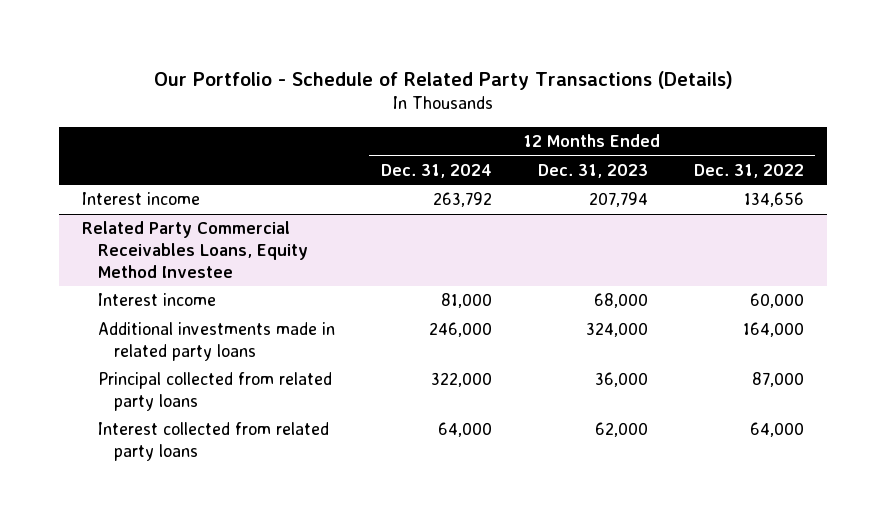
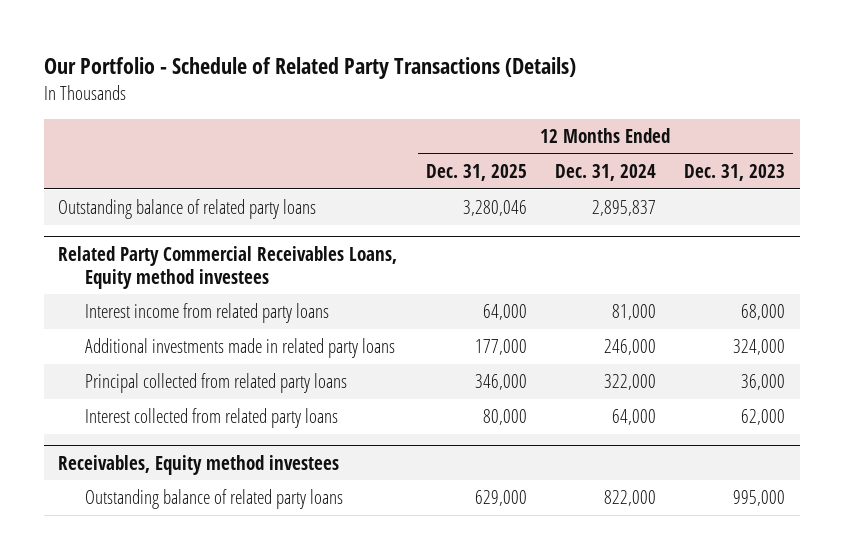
- | 12 Months Ended Dec. 31, 2024 | 12 Months Ended Dec. 31, 2023 | 12 Months Ended Dec. 31, 2022
+ | 12 Months Ended Dec. 31, 2025 | 12 Months Ended Dec. 31, 2024 | 12 Months Ended Dec. 31, 2023
- Interest income | 263,792 | 207,794 | 134,656
- Related Party Commercial Receivables Loans, Equity Method Investee
- Interest income | 81,000 | 68,000 | 60,000
+ Outstanding balance of related party loans | 3,280,046 | 2,895,837 |
+ Related Party Commercial Receivables Loans, Equity method investees
+ Interest income from related party loans | 64,000 | 81,000 | 68,000
+ Receivables, Equity method investees
+ Outstanding balance of related party loans | 629,000 | 822,000 | 995,000

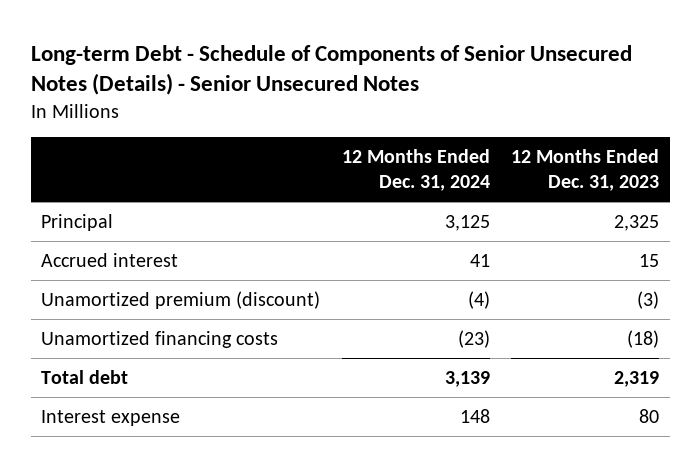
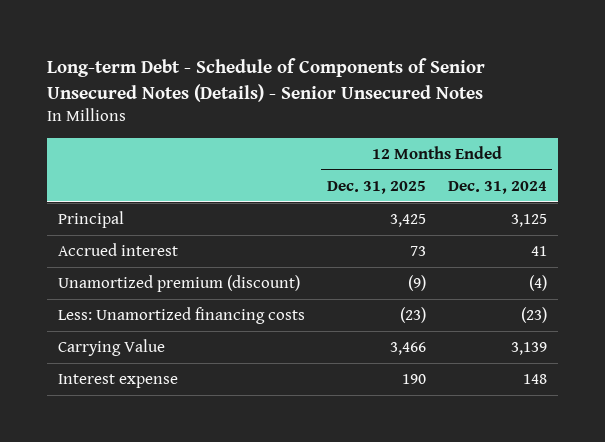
- | 12 Months Ended Dec. 31, 2024 | 12 Months Ended Dec. 31, 2023
+ | 12 Months Ended Dec. 31, 2025 | 12 Months Ended Dec. 31, 2024
- Unamortized financing costs | (23) | (18)
- Total debt | 3,139 | 2,319
+ Less: Unamortized financing costs | (23) | (23)
+ Carrying Value | 3,466 | 3,139

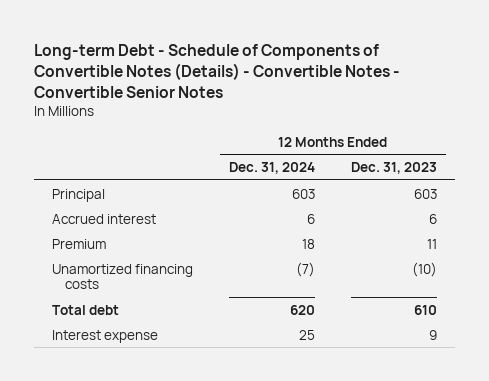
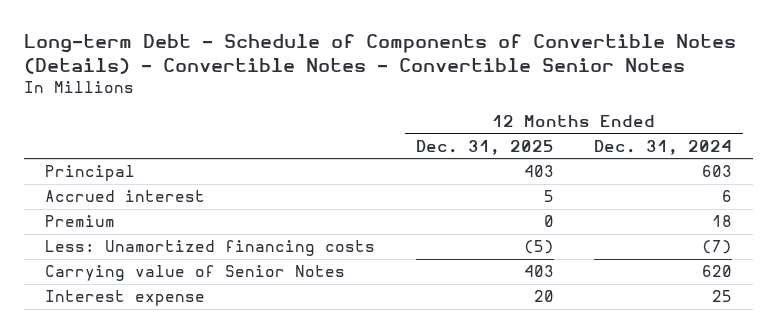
- | 12 Months Ended Dec. 31, 2024 | 12 Months Ended Dec. 31, 2023
+ | 12 Months Ended Dec. 31, 2025 | 12 Months Ended Dec. 31, 2024
- Unamortized financing costs | (7) | (10)
- Total debt | 620 | 610
+ Less: Unamortized financing costs | (5) | (7)
+ Carrying value of Senior Notes | 403 | 620

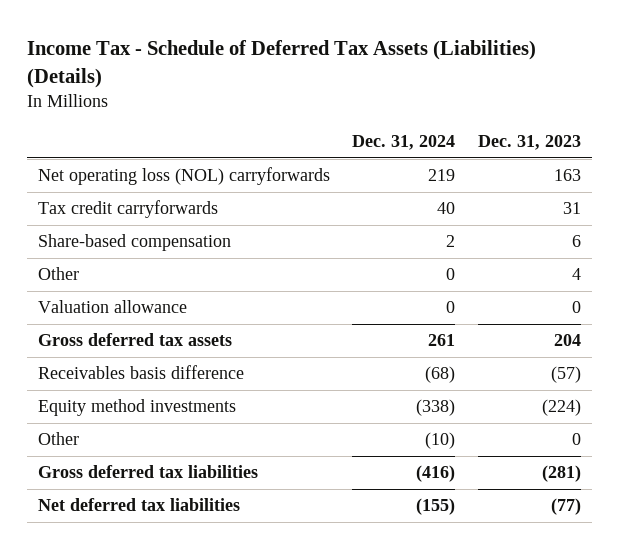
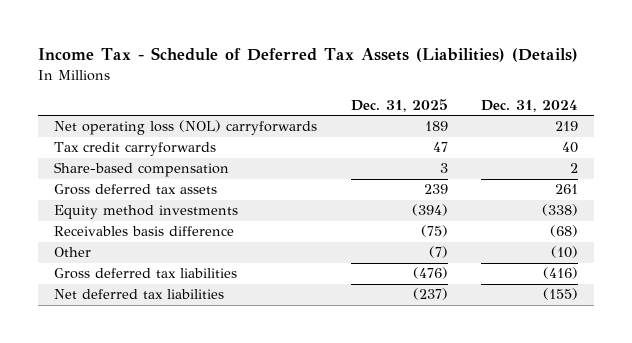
- | Dec. 31, 2024 | Dec. 31, 2023
+ | Dec. 31, 2025 | Dec. 31, 2024
- Other | 0 | 4
- Valuation allowance | 0 | 0
moved down: Receivables basis difference | (75) | (68)

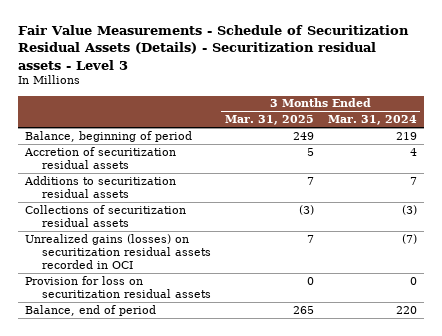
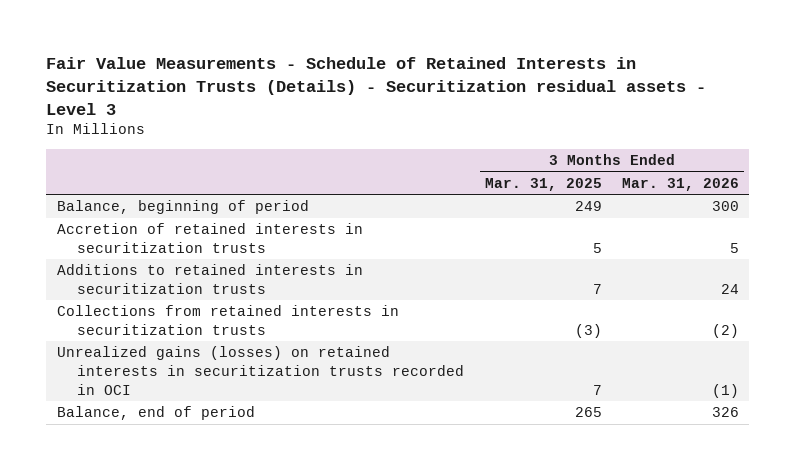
- Fair Value Measurements - Schedule of Securitization Residual Assets (Details) - Securitization residual assets - Level 3
+ Fair Value Measurements - Schedule of Retained Interests in Securitization Trusts (Details) - Securitization residual assets - Level 3
- | 3 Months Ended Mar. 31, 2025 | 3 Months Ended Mar. 31, 2024
+ | 3 Months Ended Mar. 31, 2025 | 3 Months Ended Mar. 31, 2026
- Accretion of securitization residual assets | 5 | 4
- Additions to securitization residual assets | 7 | 7
- Collections of securitization residual assets | (3) | (3)
- Unrealized gains (losses) on securitization residual assets recorded in OCI | 7 | (7)
- Provision for loss on securitization residual assets | 0 | 0
+ Accretion of retained interests in securitization trusts | 5 | 5
+ Additions to retained interests in securitization trusts | 7 | 24
+ Collections from retained interests in securitization trusts | (3) | (2)
+ Unrealized gains (losses) on retained interests in securitization trusts recorded in OCI | 7 | (1)

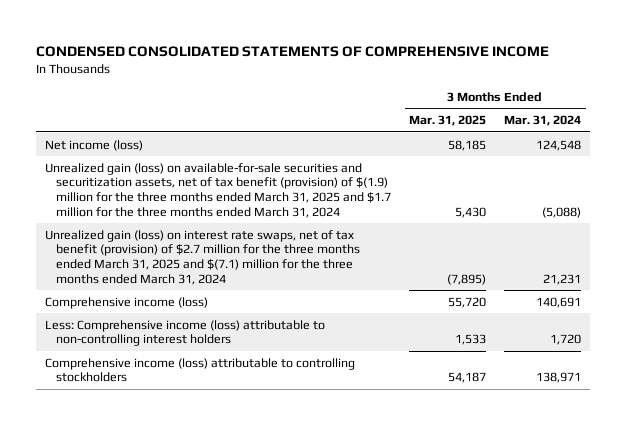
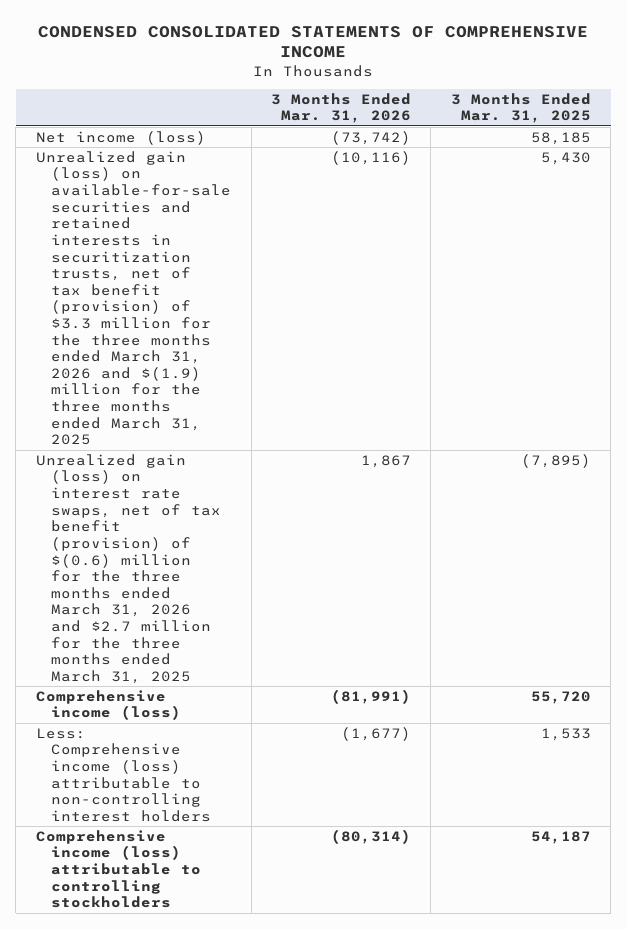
- | 3 Months Ended Mar. 31, 2025 | 3 Months Ended Mar. 31, 2024
+ | 3 Months Ended Mar. 31, 2026 | 3 Months Ended Mar. 31, 2025
- Unrealized gain (loss) on available-for-sale securities and securitization assets, net of tax benefit (provision) of $(1.9) million for the three months ended March 31, 2025 and $1.7 million for the three months ended March 31, 2024 | 5,430 | (5,088)
- Unrealized gain (loss) on interest rate swaps, net of tax benefit (provision) of $2.7 million for the three months ended March 31, 2025 and $(7.1) million for the three months ended March 31, 2024 | (7,895) | 21,231
+ Unrealized gain (loss) on available-for-sale securities and retained interests in securitization trusts, net of tax benefit (provision) of $3.3 million for the three months ended March 31, 2026 and $(1.9) million for the three months ended March 31, 2025 | (10,116) | 5,430
+ Unrealized gain (loss) on interest rate swaps, net of tax benefit (provision) of $(0.6) million for the three months ended March 31, 2026 and $2.7 million for the three months ended March 31, 2025 | 1,867 | (7,895)

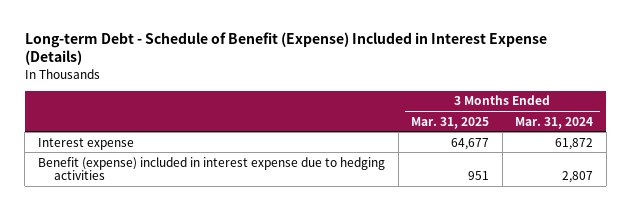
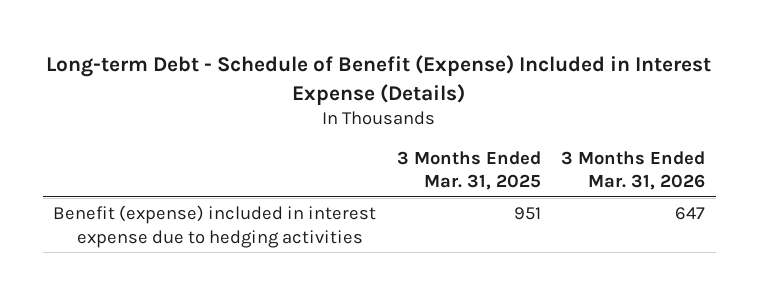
- | 3 Months Ended Mar. 31, 2025 | 3 Months Ended Mar. 31, 2024
+ | 3 Months Ended Mar. 31, 2025 | 3 Months Ended Mar. 31, 2026
- Interest expense | 64,677 | 61,872

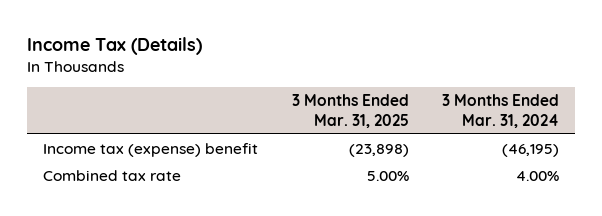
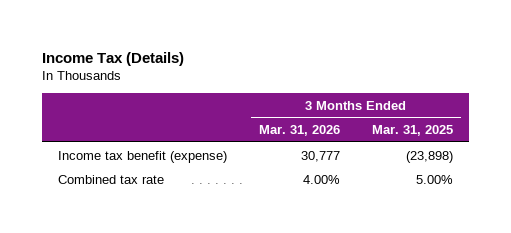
- | 3 Months Ended Mar. 31, 2025 | 3 Months Ended Mar. 31, 2024
+ | 3 Months Ended Mar. 31, 2026 | 3 Months Ended Mar. 31, 2025
- Income tax (expense) benefit | (23,898) | (46,195)
+ Income tax benefit (expense) | 30,777 | (23,898)

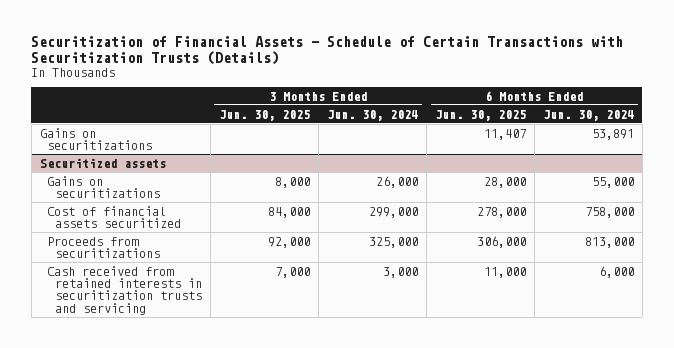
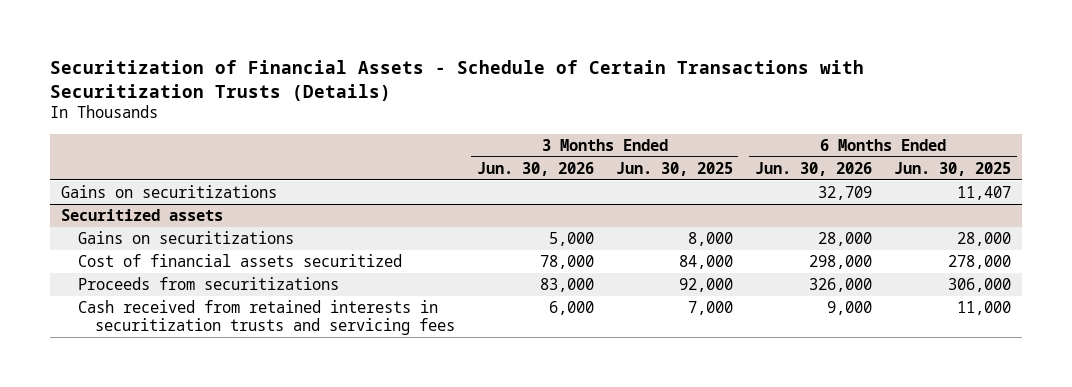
- | 3 Months Ended Jun. 30, 2025 | 3 Months Ended Jun. 30, 2024 | 6 Months Ended Jun. 30, 2025 | 6 Months Ended Jun. 30, 2024
+ | 3 Months Ended Jun. 30, 2026 | 3 Months Ended Jun. 30, 2025 | 6 Months Ended Jun. 30, 2026 | 6 Months Ended Jun. 30, 2025
@ Securitized assets
- Cash received from retained interests in securitization trusts and servicing | 7,000 | 3,000 | 11,000 | 6,000
+ Cash received from retained interests in securitization trusts and servicing fees | 6,000 | 7,000 | 9,000 | 11,000

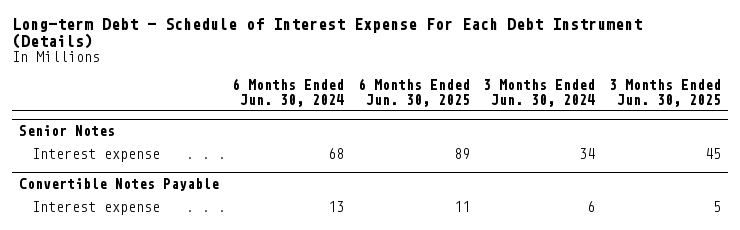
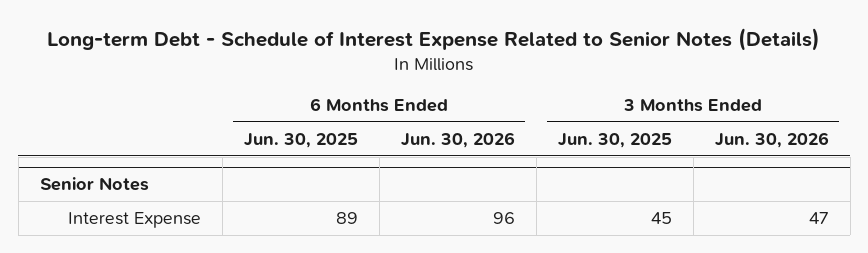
- Long-term Debt - Schedule of Interest Expense For Each Debt Instrument (Details)
+ Long-term Debt - Schedule of Interest Expense Related to Senior Notes (Details)
- | 6 Months Ended Jun. 30, 2024 | 6 Months Ended Jun. 30, 2025 | 3 Months Ended Jun. 30, 2024 | 3 Months Ended Jun. 30, 2025
+ | 6 Months Ended Jun. 30, 2025 | 6 Months Ended Jun. 30, 2026 | 3 Months Ended Jun. 30, 2025 | 3 Months Ended Jun. 30, 2026
@ Senior Notes
- Interest expense | 68 | 89 | 34 | 45
- Convertible Notes Payable
- Interest expense | 13 | 11 | 6 | 5
@ Senior Notes
+ Interest Expense | 89 | 96 | 45 | 47

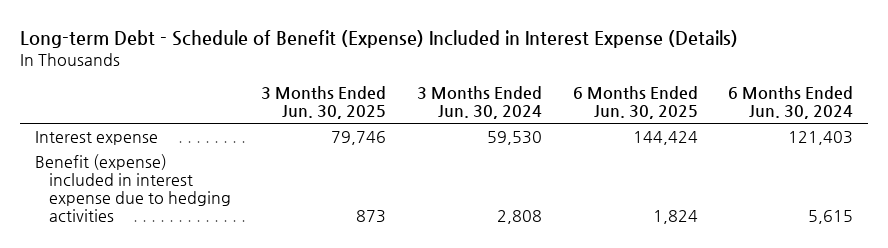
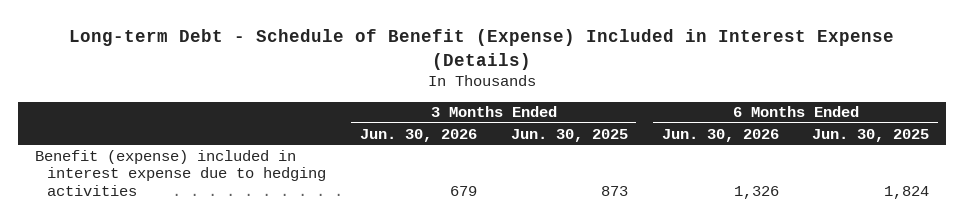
- | 3 Months Ended Jun. 30, 2025 | 3 Months Ended Jun. 30, 2024 | 6 Months Ended Jun. 30, 2025 | 6 Months Ended Jun. 30, 2024
+ | 3 Months Ended Jun. 30, 2026 | 3 Months Ended Jun. 30, 2025 | 6 Months Ended Jun. 30, 2026 | 6 Months Ended Jun. 30, 2025
- Interest expense | 79,746 | 59,530 | 144,424 | 121,403

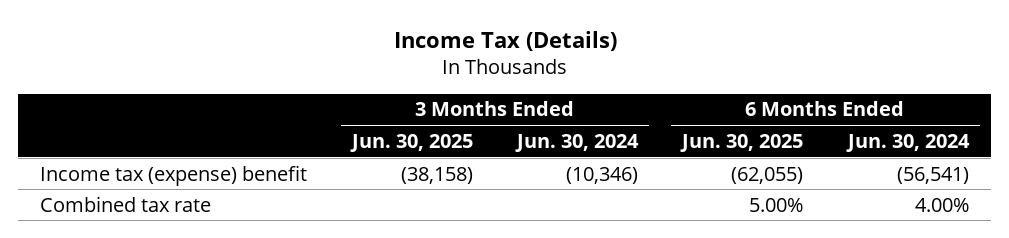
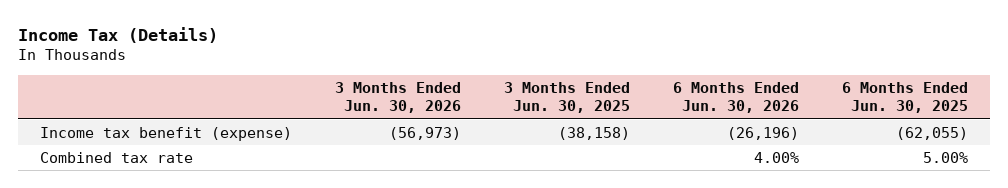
- | 3 Months Ended Jun. 30, 2025 | 3 Months Ended Jun. 30, 2024 | 6 Months Ended Jun. 30, 2025 | 6 Months Ended Jun. 30, 2024
+ | 3 Months Ended Jun. 30, 2026 | 3 Months Ended Jun. 30, 2025 | 6 Months Ended Jun. 30, 2026 | 6 Months Ended Jun. 30, 2025
- Income tax (expense) benefit | (38,158) | (10,346) | (62,055) | (56,541)
+ Income tax benefit (expense) | (56,973) | (38,158) | (26,196) | (62,055)

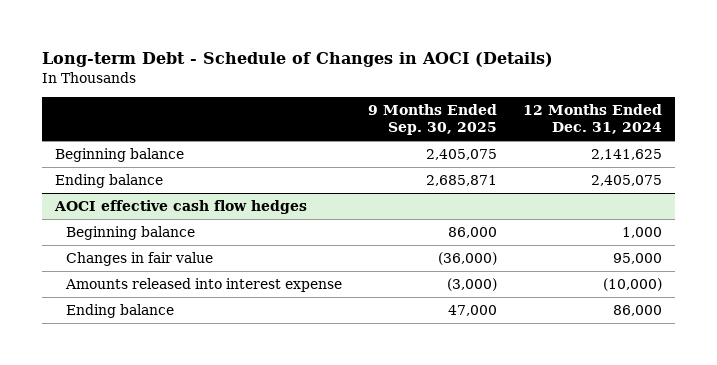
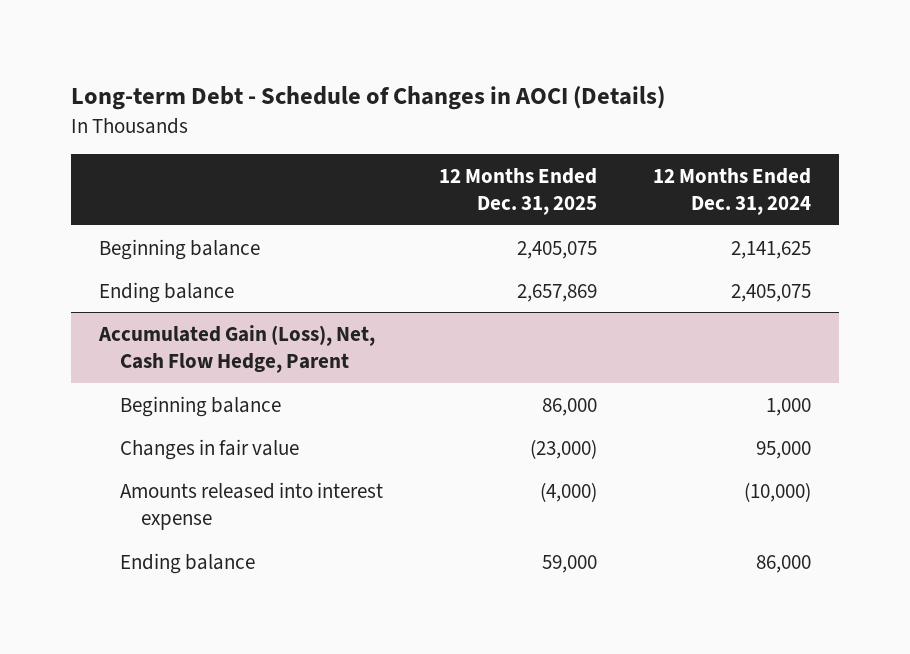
- | 9 Months Ended Sep. 30, 2025 | 12 Months Ended Dec. 31, 2024
+ | 12 Months Ended Dec. 31, 2025 | 12 Months Ended Dec. 31, 2024
- AOCI effective cash flow hedges
+ Accumulated Gain (Loss), Net, Cash Flow Hedge, Parent

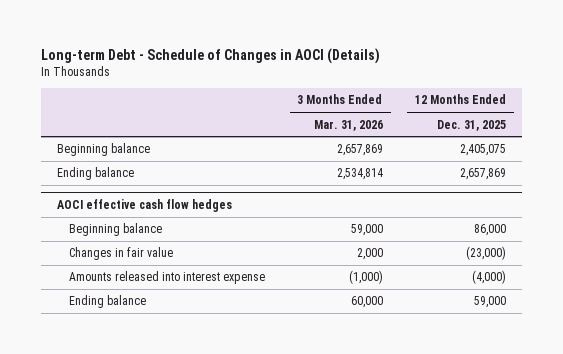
- | 12 Months Ended Dec. 31, 2025 | 12 Months Ended Dec. 31, 2024
+ | 3 Months Ended Mar. 31, 2026 | 12 Months Ended Dec. 31, 2025
- Accumulated Gain (Loss), Net, Cash Flow Hedge, Parent
+ AOCI effective cash flow hedges

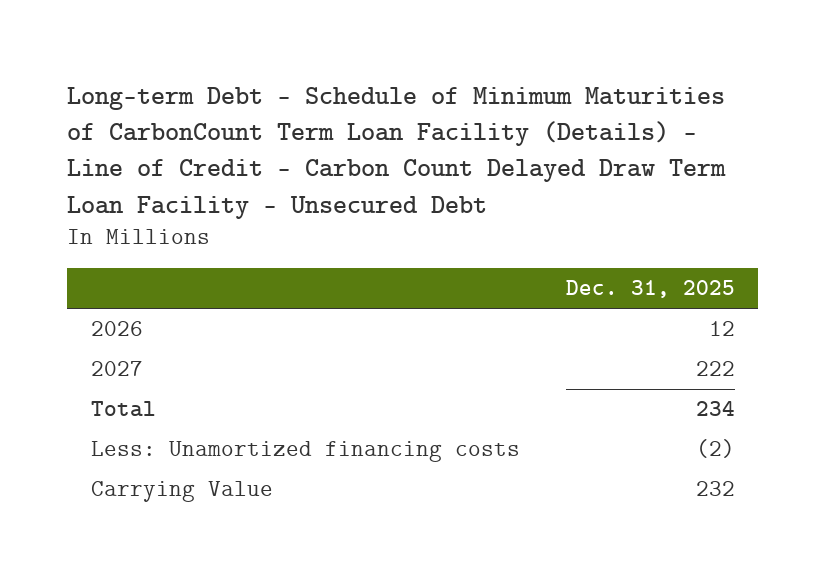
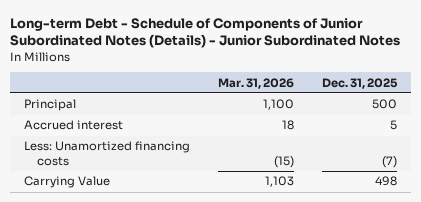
- Long-term Debt - Schedule of Minimum Maturities of CarbonCount Term Loan Facility (Details) - Line of Credit - Carbon Count Delayed Draw Term Loan Facility - Unsecured Debt
+ Long-term Debt - Schedule of Components of Junior Subordinated Notes (Details) - Junior Subordinated Notes
- | Dec. 31, 2025
+ | Mar. 31, 2026 | Dec. 31, 2025
- 2026 | 12
- 2027 | 222
- Total | 234
- Less: Unamortized financing costs | (2)
- Carrying Value | 232
+ Principal | 1,100 | 500
+ Accrued interest | 18 | 5
+ Less: Unamortized financing costs | (15) | (7)
+ Carrying Value | 1,103 | 498

